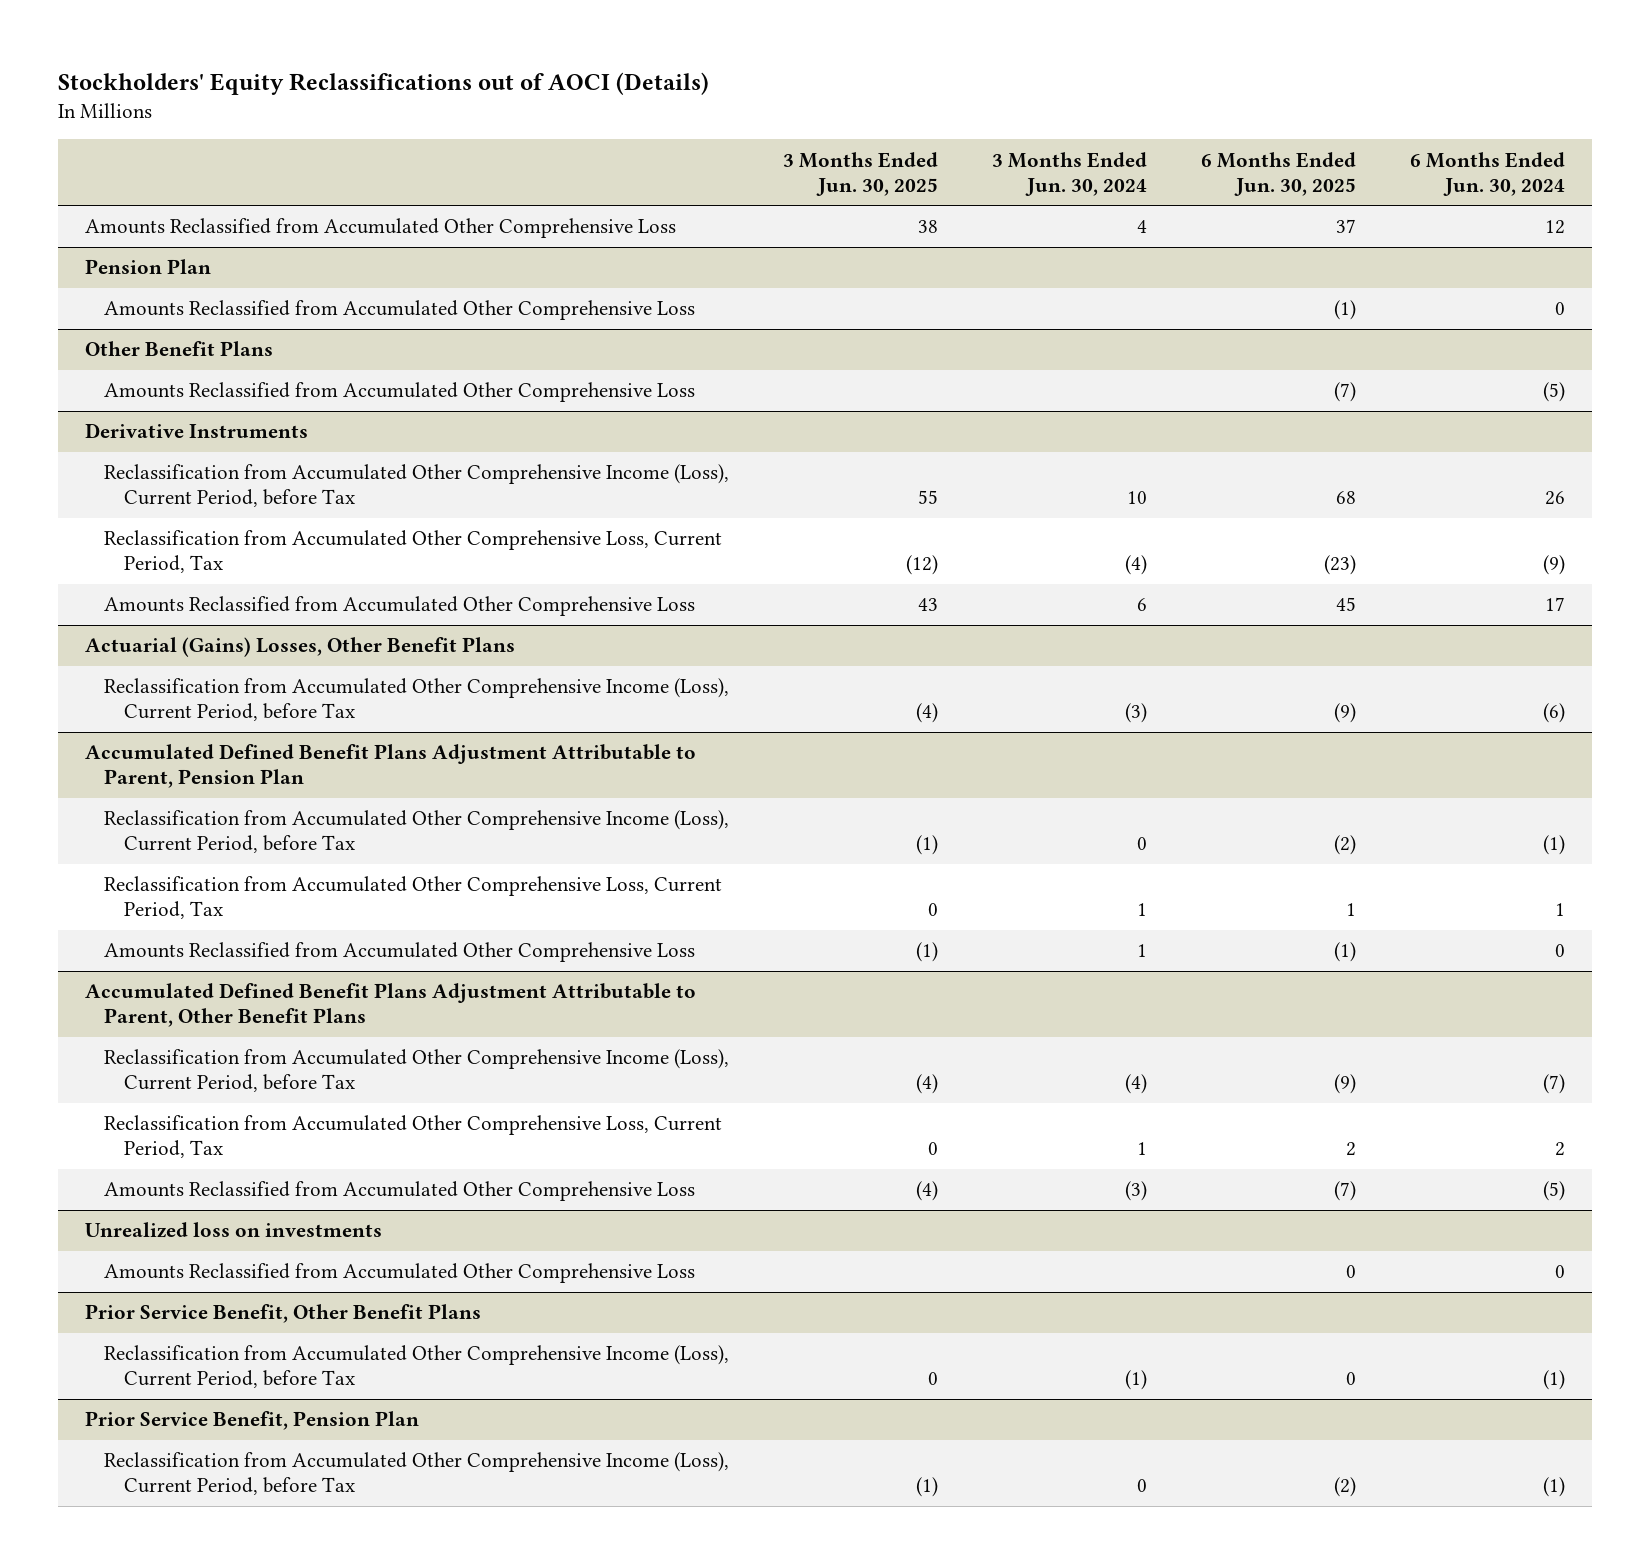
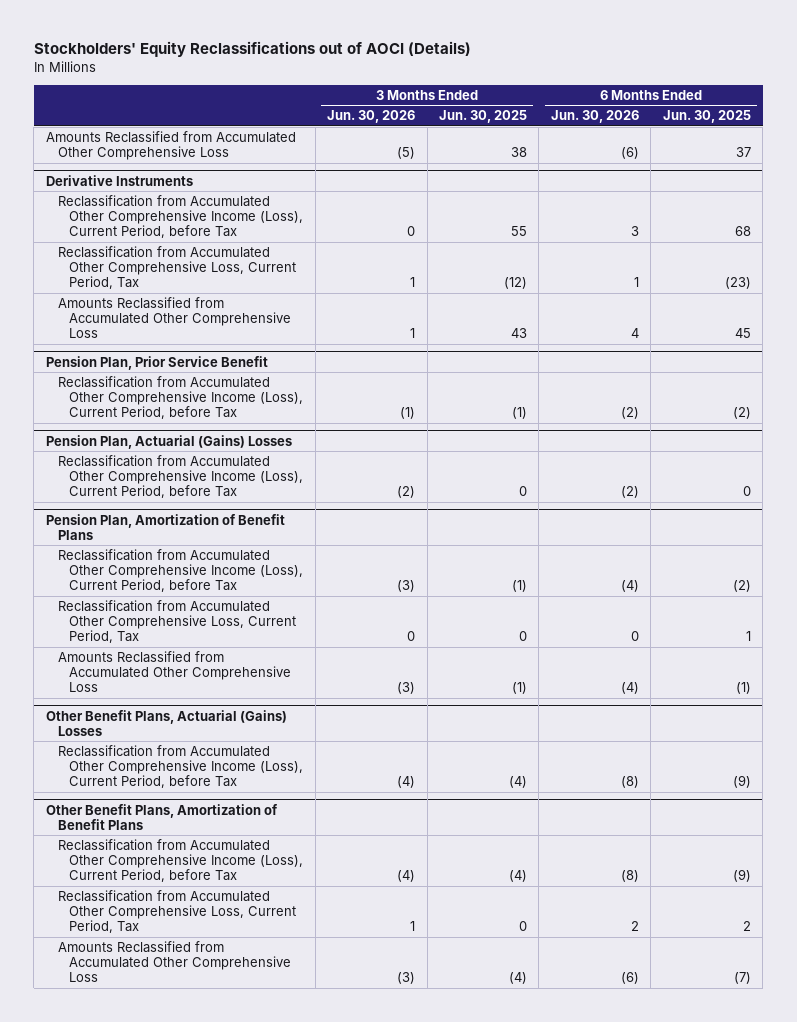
- | 3 Months Ended Jun. 30, 2025 | 3 Months Ended Jun. 30, 2024 | 6 Months Ended Jun. 30, 2025 | 6 Months Ended Jun. 30, 2024
+ | 3 Months Ended Jun. 30, 2026 | 3 Months Ended Jun. 30, 2025 | 6 Months Ended Jun. 30, 2026 | 6 Months Ended Jun. 30, 2025
- Pension Plan
- Amounts Reclassified from Accumulated Other Comprehensive Loss | | | (1) | 0
- Other Benefit Plans
- Amounts Reclassified from Accumulated Other Comprehensive Loss | | | (7) | (5)
- Actuarial (Gains) Losses, Other Benefit Plans
- Reclassification from Accumulated Other Comprehensive Income (Loss), Current Period, before Tax | (4) | (3) | (9) | (6)
- Accumulated Defined Benefit Plans Adjustment Attributable to Parent, Pension Plan
+ Pension Plan, Prior Service Benefit
+ Pension Plan, Actuarial (Gains) Losses
+ Reclassification from Accumulated Other Comprehensive Income (Loss), Current Period, before Tax | (2) | 0 | (2) | 0
+ Pension Plan, Amortization of Benefit Plans
+ Reclassification from Accumulated Other Comprehensive Income (Loss), Current Period, before Tax | (3) | (1) | (4) | (2)
- Accumulated Defined Benefit Plans Adjustment Attributable to Parent, Other Benefit Plans
+ Other Benefit Plans, Actuarial (Gains) Losses
+ Other Benefit Plans, Amortization of Benefit Plans
+ Reclassification from Accumulated Other Comprehensive Income (Loss), Current Period, before Tax | (4) | (4) | (8) | (9)
- Unrealized loss on investments
- Amounts Reclassified from Accumulated Other Comprehensive Loss | | | 0 | 0
- Prior Service Benefit, Other Benefit Plans
- Reclassification from Accumulated Other Comprehensive Income (Loss), Current Period, before Tax | 0 | (1) | 0 | (1)
- Prior Service Benefit, Pension Plan
- Reclassification from Accumulated Other Comprehensive Income (Loss), Current Period, before Tax | (1) | 0 | (2) | (1)

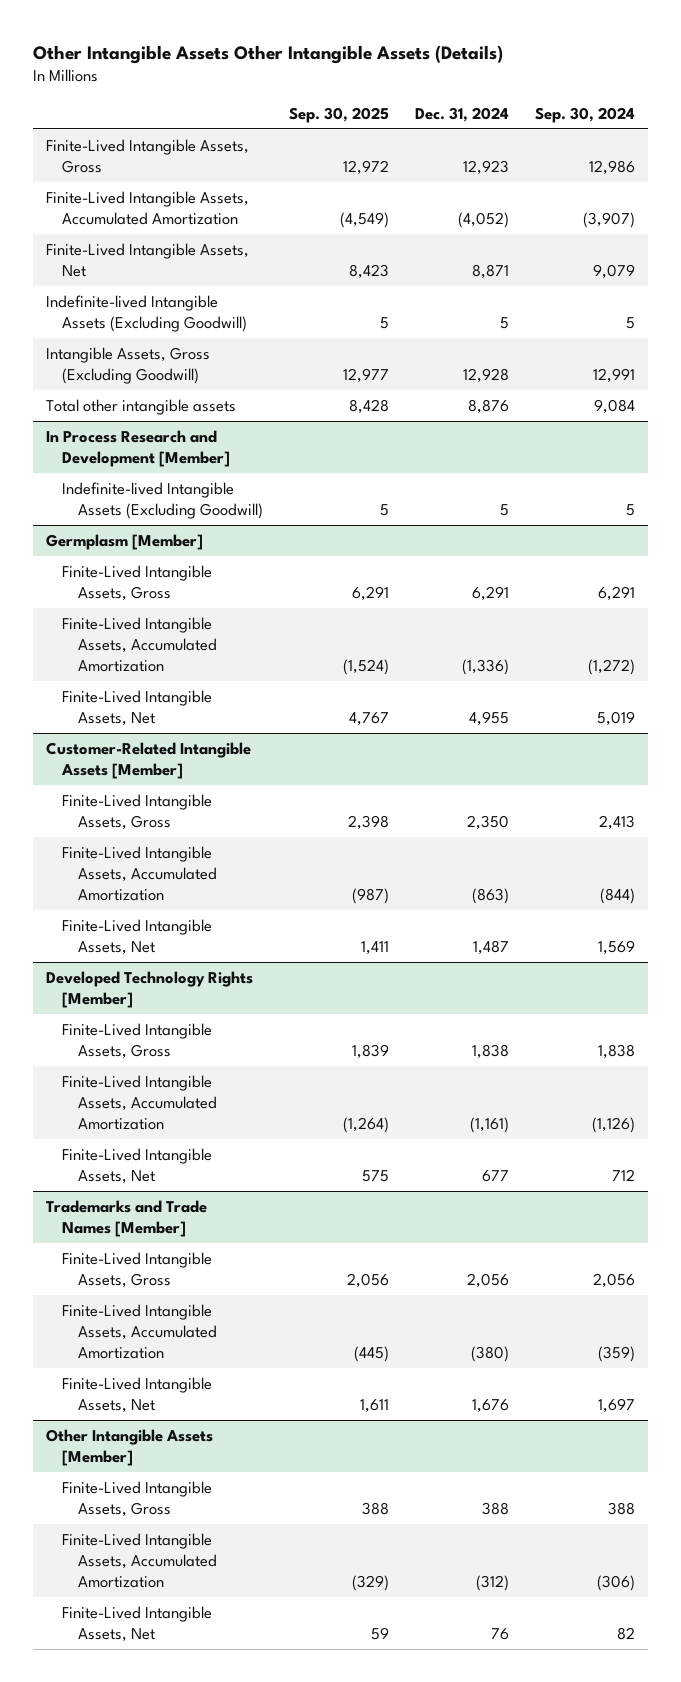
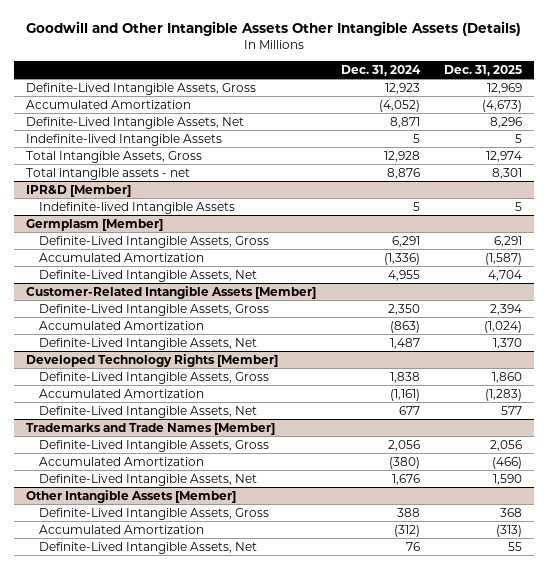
- Other Intangible Assets Other Intangible Assets (Details)
+ Goodwill and Other Intangible Assets Other Intangible Assets (Details)
- | Sep. 30, 2025 | Dec. 31, 2024 | Sep. 30, 2024
+ | Dec. 31, 2024 | Dec. 31, 2025
- Finite-Lived Intangible Assets, Gross | 12,972 | 12,923 | 12,986
- Finite-Lived Intangible Assets, Accumulated Amortization | (4,549) | (4,052) | (3,907)
- Finite-Lived Intangible Assets, Net | 8,423 | 8,871 | 9,079
- Indefinite-lived Intangible Assets (Excluding Goodwill) | 5 | 5 | 5
- Intangible Assets, Gross (Excluding Goodwill) | 12,977 | 12,928 | 12,991
- Total other intangible assets | 8,428 | 8,876 | 9,084
- In Process Research and Development [Member]
- Indefinite-lived Intangible Assets (Excluding Goodwill) | 5 | 5 | 5
+ Definite-Lived Intangible Assets, Gross | 12,923 | 12,969
+ Accumulated Amortization | (4,052) | (4,673)
+ Definite-Lived Intangible Assets, Net | 8,871 | 8,296
+ Indefinite-lived Intangible Assets | 5 | 5
+ Total Intangible Assets, Gross | 12,928 | 12,974
+ Total intangible assets - net | 8,876 | 8,301
+ IPR&D [Member]
+ Indefinite-lived Intangible Assets | 5 | 5
@ Germplasm [Member]
- Finite-Lived Intangible Assets, Gross | 6,291 | 6,291 | 6,291
- Finite-Lived Intangible Assets, Accumulated Amortization | (1,524) | (1,336) | (1,272)
- Finite-Lived Intangible Assets, Net | 4,767 | 4,955 | 5,019
+ Definite-Lived Intangible Assets, Gross | 6,291 | 6,291
+ Accumulated Amortization | (1,336) | (1,587)
+ Definite-Lived Intangible Assets, Net | 4,955 | 4,704
@ Customer-Related Intangible Assets [Member]
- Finite-Lived Intangible Assets, Gross | 2,398 | 2,350 | 2,413
- Finite-Lived Intangible Assets, Accumulated Amortization | (987) | (863) | (844)
- Finite-Lived Intangible Assets, Net | 1,411 | 1,487 | 1,569
+ Definite-Lived Intangible Assets, Gross | 2,350 | 2,394
+ Accumulated Amortization | (863) | (1,024)
+ Definite-Lived Intangible Assets, Net | 1,487 | 1,370
@ Developed Technology Rights [Member]
- Finite-Lived Intangible Assets, Gross | 1,839 | 1,838 | 1,838
- Finite-Lived Intangible Assets, Accumulated Amortization | (1,264) | (1,161) | (1,126)
- Finite-Lived Intangible Assets, Net | 575 | 677 | 712
+ Definite-Lived Intangible Assets, Gross | 1,838 | 1,860
+ Accumulated Amortization | (1,161) | (1,283)
+ Definite-Lived Intangible Assets, Net | 677 | 577
@ Trademarks and Trade Names [Member]
- Finite-Lived Intangible Assets, Gross | 2,056 | 2,056 | 2,056
- Finite-Lived Intangible Assets, Accumulated Amortization | (445) | (380) | (359)
- Finite-Lived Intangible Assets, Net | 1,611 | 1,676 | 1,697
+ Definite-Lived Intangible Assets, Gross | 2,056 | 2,056
+ Accumulated Amortization | (380) | (466)
+ Definite-Lived Intangible Assets, Net | 1,676 | 1,590
@ Other Intangible Assets [Member]
- Finite-Lived Intangible Assets, Gross | 388 | 388 | 388
- Finite-Lived Intangible Assets, Accumulated Amortization | (329) | (312) | (306)
- Finite-Lived Intangible Assets, Net | 59 | 76 | 82
+ Definite-Lived Intangible Assets, Gross | 388 | 368
+ Accumulated Amortization | (312) | (313)
+ Definite-Lived Intangible Assets, Net | 76 | 55

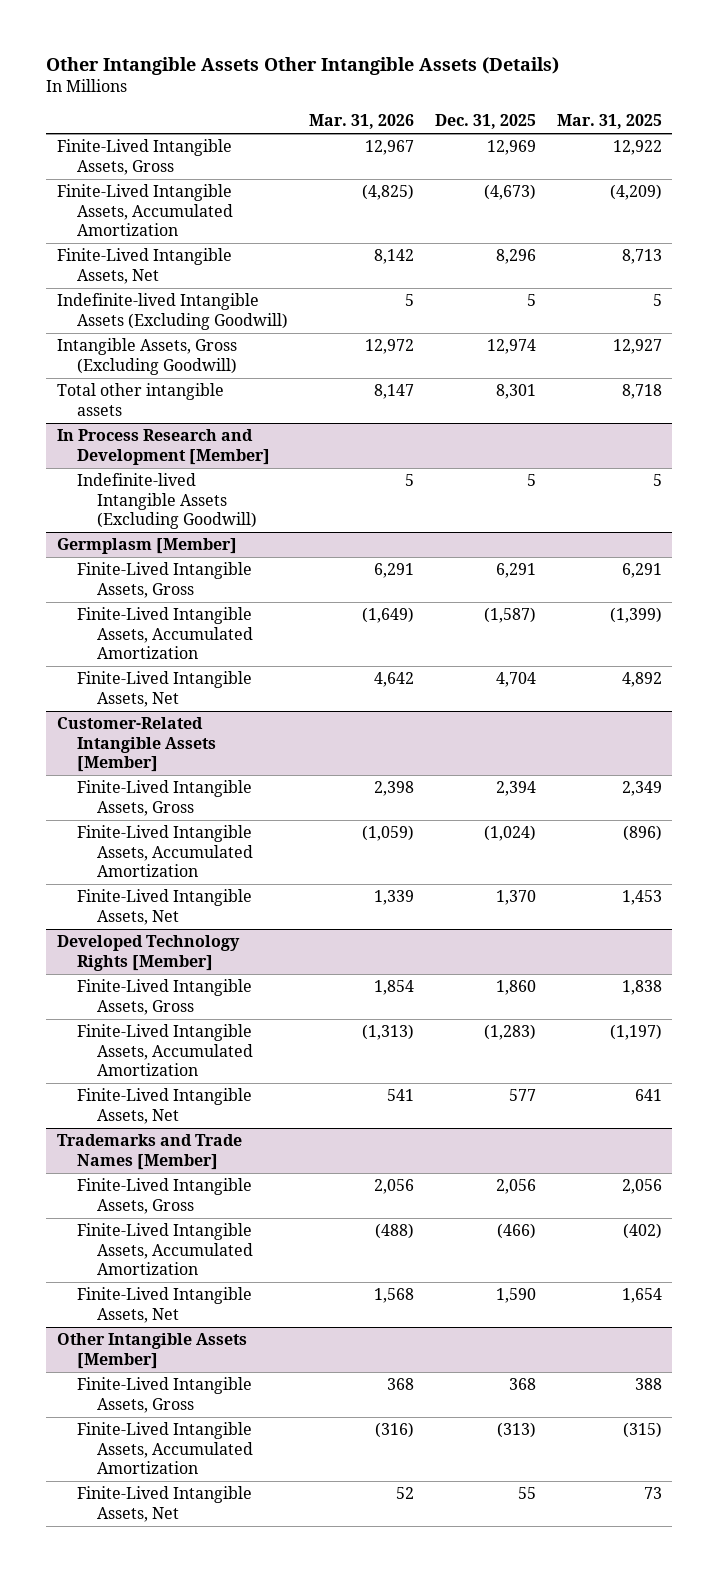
- Goodwill and Other Intangible Assets Other Intangible Assets (Details)
+ Other Intangible Assets Other Intangible Assets (Details)
- | Dec. 31, 2024 | Dec. 31, 2025
+ | Mar. 31, 2026 | Dec. 31, 2025 | Mar. 31, 2025
- Definite-Lived Intangible Assets, Gross | 12,923 | 12,969
- Accumulated Amortization | (4,052) | (4,673)
- Definite-Lived Intangible Assets, Net | 8,871 | 8,296
- Indefinite-lived Intangible Assets | 5 | 5
- Total Intangible Assets, Gross | 12,928 | 12,974
- Total intangible assets - net | 8,876 | 8,301
- IPR&D [Member]
- Indefinite-lived Intangible Assets | 5 | 5
+ Finite-Lived Intangible Assets, Gross | 12,967 | 12,969 | 12,922
+ Finite-Lived Intangible Assets, Accumulated Amortization | (4,825) | (4,673) | (4,209)
+ Finite-Lived Intangible Assets, Net | 8,142 | 8,296 | 8,713
+ Indefinite-lived Intangible Assets (Excluding Goodwill) | 5 | 5 | 5
+ Intangible Assets, Gross (Excluding Goodwill) | 12,972 | 12,974 | 12,927
+ Total other intangible assets | 8,147 | 8,301 | 8,718
+ In Process Research and Development [Member]
+ Indefinite-lived Intangible Assets (Excluding Goodwill) | 5 | 5 | 5
@ Germplasm [Member]
- Definite-Lived Intangible Assets, Gross | 6,291 | 6,291
- Accumulated Amortization | (1,336) | (1,587)
- Definite-Lived Intangible Assets, Net | 4,955 | 4,704
+ Finite-Lived Intangible Assets, Gross | 6,291 | 6,291 | 6,291
+ Finite-Lived Intangible Assets, Accumulated Amortization | (1,649) | (1,587) | (1,399)
+ Finite-Lived Intangible Assets, Net | 4,642 | 4,704 | 4,892
@ Customer-Related Intangible Assets [Member]
- Definite-Lived Intangible Assets, Gross | 2,350 | 2,394
- Accumulated Amortization | (863) | (1,024)
- Definite-Lived Intangible Assets, Net | 1,487 | 1,370
+ Finite-Lived Intangible Assets, Gross | 2,398 | 2,394 | 2,349
+ Finite-Lived Intangible Assets, Accumulated Amortization | (1,059) | (1,024) | (896)
+ Finite-Lived Intangible Assets, Net | 1,339 | 1,370 | 1,453
@ Developed Technology Rights [Member]
- Definite-Lived Intangible Assets, Gross | 1,838 | 1,860
- Accumulated Amortization | (1,161) | (1,283)
- Definite-Lived Intangible Assets, Net | 677 | 577
+ Finite-Lived Intangible Assets, Gross | 1,854 | 1,860 | 1,838
+ Finite-Lived Intangible Assets, Accumulated Amortization | (1,313) | (1,283) | (1,197)
+ Finite-Lived Intangible Assets, Net | 541 | 577 | 641
@ Trademarks and Trade Names [Member]
- Definite-Lived Intangible Assets, Gross | 2,056 | 2,056
- Accumulated Amortization | (380) | (466)
- Definite-Lived Intangible Assets, Net | 1,676 | 1,590
+ Finite-Lived Intangible Assets, Gross | 2,056 | 2,056 | 2,056
+ Finite-Lived Intangible Assets, Accumulated Amortization | (488) | (466) | (402)
+ Finite-Lived Intangible Assets, Net | 1,568 | 1,590 | 1,654
@ Other Intangible Assets [Member]
- Definite-Lived Intangible Assets, Gross | 388 | 368
- Accumulated Amortization | (312) | (313)
- Definite-Lived Intangible Assets, Net | 76 | 55
+ Finite-Lived Intangible Assets, Gross | 368 | 368 | 388
+ Finite-Lived Intangible Assets, Accumulated Amortization | (316) | (313) | (315)
+ Finite-Lived Intangible Assets, Net | 52 | 55 | 73

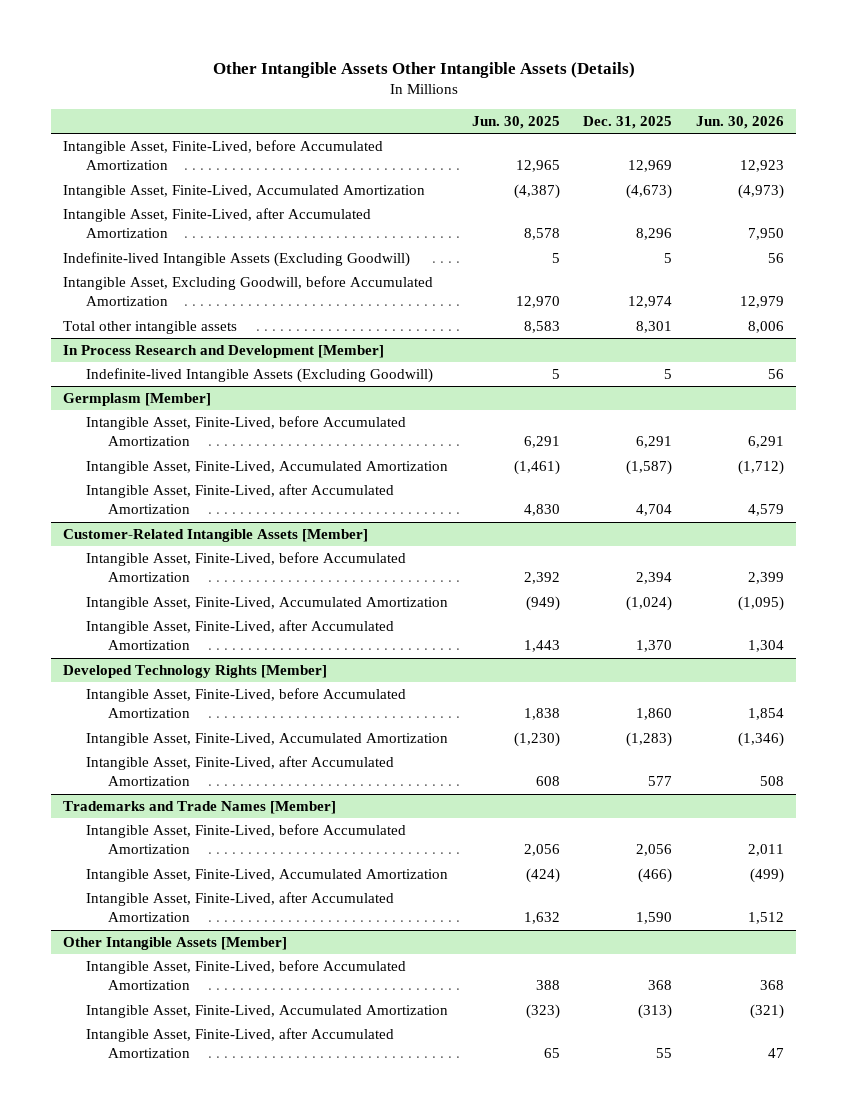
- | Mar. 31, 2026 | Dec. 31, 2025 | Mar. 31, 2025
+ | Jun. 30, 2025 | Dec. 31, 2025 | Jun. 30, 2026
- Finite-Lived Intangible Assets, Gross | 12,967 | 12,969 | 12,922
- Finite-Lived Intangible Assets, Accumulated Amortization | (4,825) | (4,673) | (4,209)
- Finite-Lived Intangible Assets, Net | 8,142 | 8,296 | 8,713
+ Intangible Asset, Finite-Lived, before Accumulated Amortization | 12,965 | 12,969 | 12,923
+ Intangible Asset, Finite-Lived, Accumulated Amortization | (4,387) | (4,673) | (4,973)
+ Intangible Asset, Finite-Lived, after Accumulated Amortization | 8,578 | 8,296 | 7,950
- Intangible Assets, Gross (Excluding Goodwill) | 12,972 | 12,974 | 12,927
+ Intangible Asset, Excluding Goodwill, before Accumulated Amortization | 12,970 | 12,974 | 12,979
@ Germplasm [Member]
- Finite-Lived Intangible Assets, Gross | 6,291 | 6,291 | 6,291
- Finite-Lived Intangible Assets, Accumulated Amortization | (1,649) | (1,587) | (1,399)
- Finite-Lived Intangible Assets, Net | 4,642 | 4,704 | 4,892
+ Intangible Asset, Finite-Lived, before Accumulated Amortization | 6,291 | 6,291 | 6,291
+ Intangible Asset, Finite-Lived, Accumulated Amortization | (1,461) | (1,587) | (1,712)
+ Intangible Asset, Finite-Lived, after Accumulated Amortization | 4,830 | 4,704 | 4,579
@ Customer-Related Intangible Assets [Member]
- Finite-Lived Intangible Assets, Gross | 2,398 | 2,394 | 2,349
- Finite-Lived Intangible Assets, Accumulated Amortization | (1,059) | (1,024) | (896)
- Finite-Lived Intangible Assets, Net | 1,339 | 1,370 | 1,453
+ Intangible Asset, Finite-Lived, before Accumulated Amortization | 2,392 | 2,394 | 2,399
+ Intangible Asset, Finite-Lived, Accumulated Amortization | (949) | (1,024) | (1,095)
+ Intangible Asset, Finite-Lived, after Accumulated Amortization | 1,443 | 1,370 | 1,304
@ Developed Technology Rights [Member]
- Finite-Lived Intangible Assets, Gross | 1,854 | 1,860 | 1,838
- Finite-Lived Intangible Assets, Accumulated Amortization | (1,313) | (1,283) | (1,197)
- Finite-Lived Intangible Assets, Net | 541 | 577 | 641
+ Intangible Asset, Finite-Lived, before Accumulated Amortization | 1,838 | 1,860 | 1,854
+ Intangible Asset, Finite-Lived, Accumulated Amortization | (1,230) | (1,283) | (1,346)
+ Intangible Asset, Finite-Lived, after Accumulated Amortization | 608 | 577 | 508
@ Trademarks and Trade Names [Member]
- Finite-Lived Intangible Assets, Gross | 2,056 | 2,056 | 2,056
- Finite-Lived Intangible Assets, Accumulated Amortization | (488) | (466) | (402)
- Finite-Lived Intangible Assets, Net | 1,568 | 1,590 | 1,654
+ Intangible Asset, Finite-Lived, before Accumulated Amortization | 2,056 | 2,056 | 2,011
+ Intangible Asset, Finite-Lived, Accumulated Amortization | (424) | (466) | (499)
+ Intangible Asset, Finite-Lived, after Accumulated Amortization | 1,632 | 1,590 | 1,512
@ Other Intangible Assets [Member]
- Finite-Lived Intangible Assets, Gross | 368 | 368 | 388
- Finite-Lived Intangible Assets, Accumulated Amortization | (316) | (313) | (315)
- Finite-Lived Intangible Assets, Net | 52 | 55 | 73
+ Intangible Asset, Finite-Lived, before Accumulated Amortization | 388 | 368 | 368
+ Intangible Asset, Finite-Lived, Accumulated Amortization | (323) | (313) | (321)
+ Intangible Asset, Finite-Lived, after Accumulated Amortization | 65 | 55 | 47

